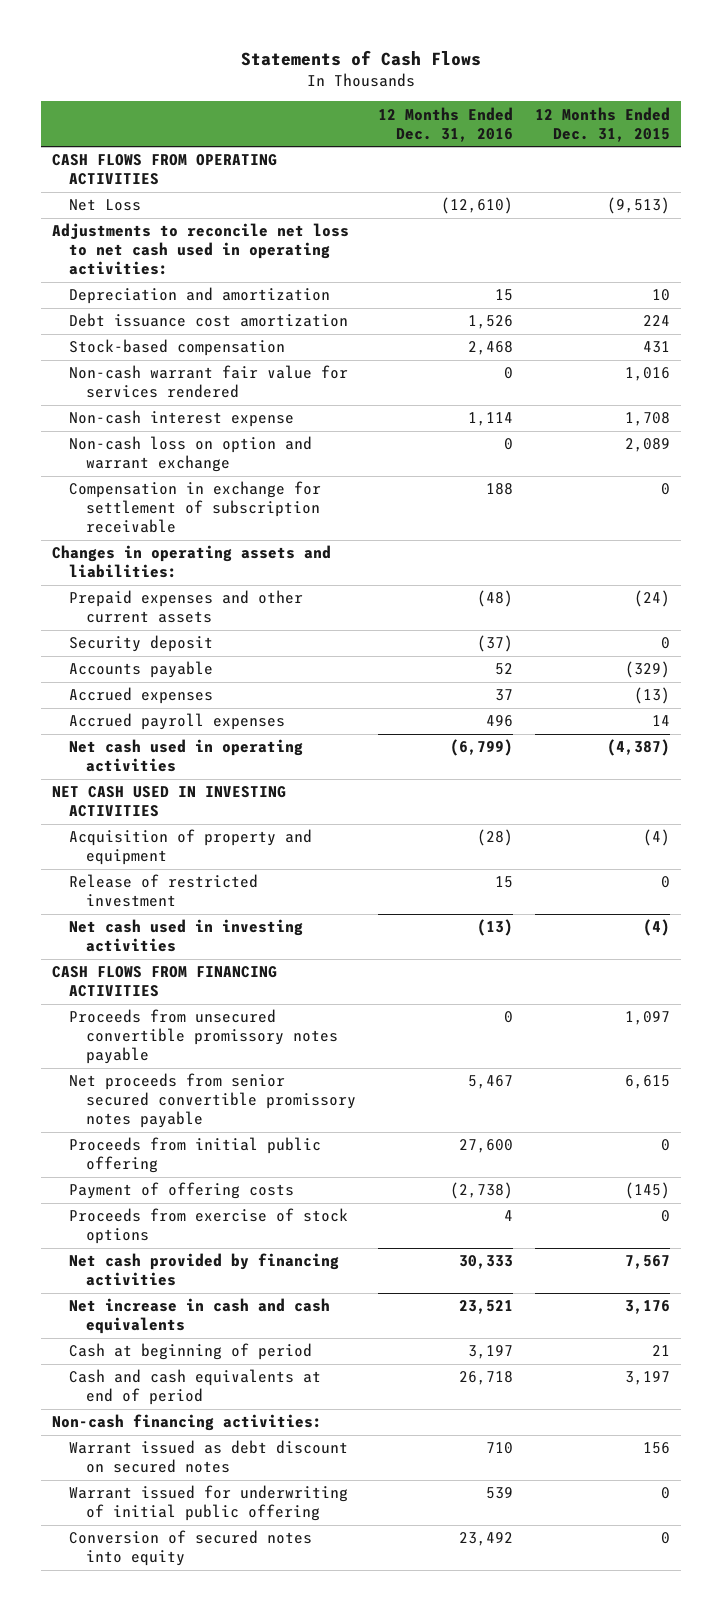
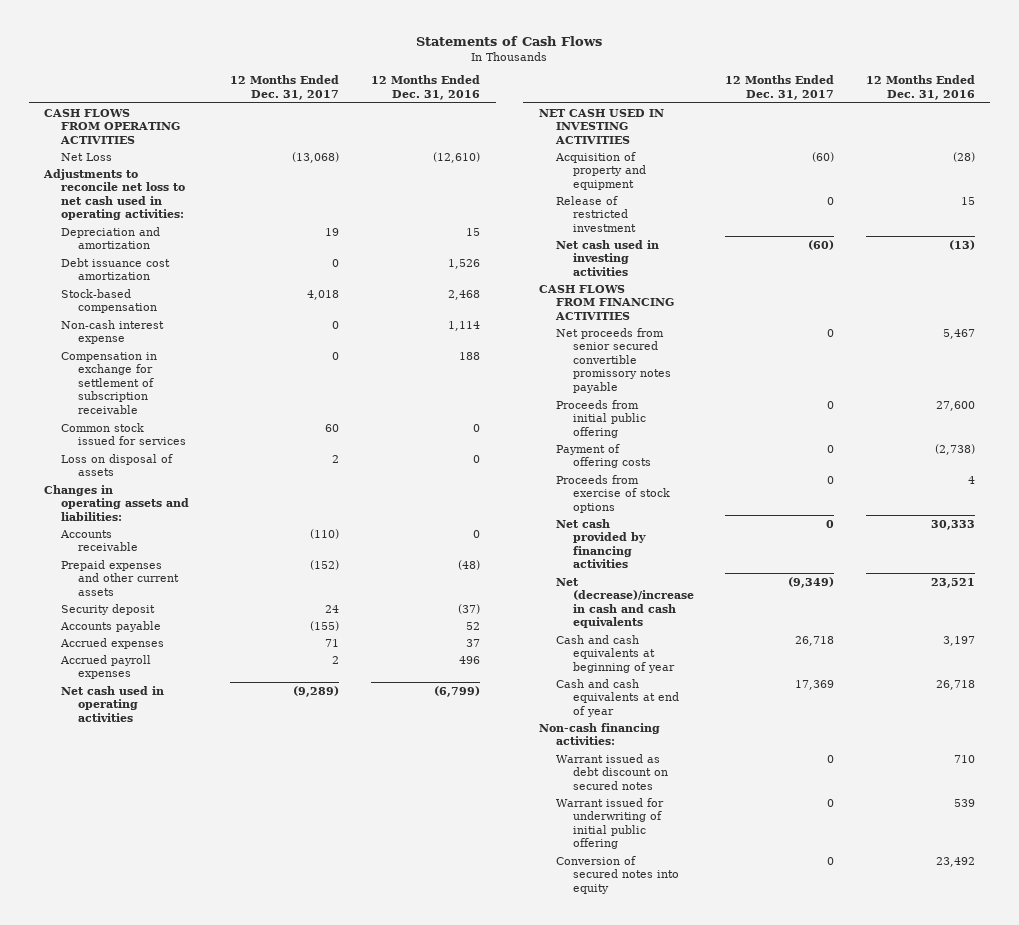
- | 12 Months Ended Dec. 31, 2016 | 12 Months Ended Dec. 31, 2015
+ | 12 Months Ended Dec. 31, 2017 | 12 Months Ended Dec. 31, 2016
- Non-cash warrant fair value for services rendered | 0 | 1,016
- Non-cash loss on option and warrant exchange | 0 | 2,089
+ Common stock issued for services | 60 | 0
+ Loss on disposal of assets | 2 | 0
+ Accounts receivable | (110) | 0
- Proceeds from unsecured convertible promissory notes payable | 0 | 1,097
- Net increase in cash and cash equivalents | 23,521 | 3,176
- Cash at beginning of period | 3,197 | 21
- Cash and cash equivalents at end of period | 26,718 | 3,197
+ Net (decrease)/increase in cash and cash equivalents | (9,349) | 23,521
+ Cash and cash equivalents at beginning of year | 26,718 | 3,197
+ Cash and cash equivalents at end of year | 17,369 | 26,718

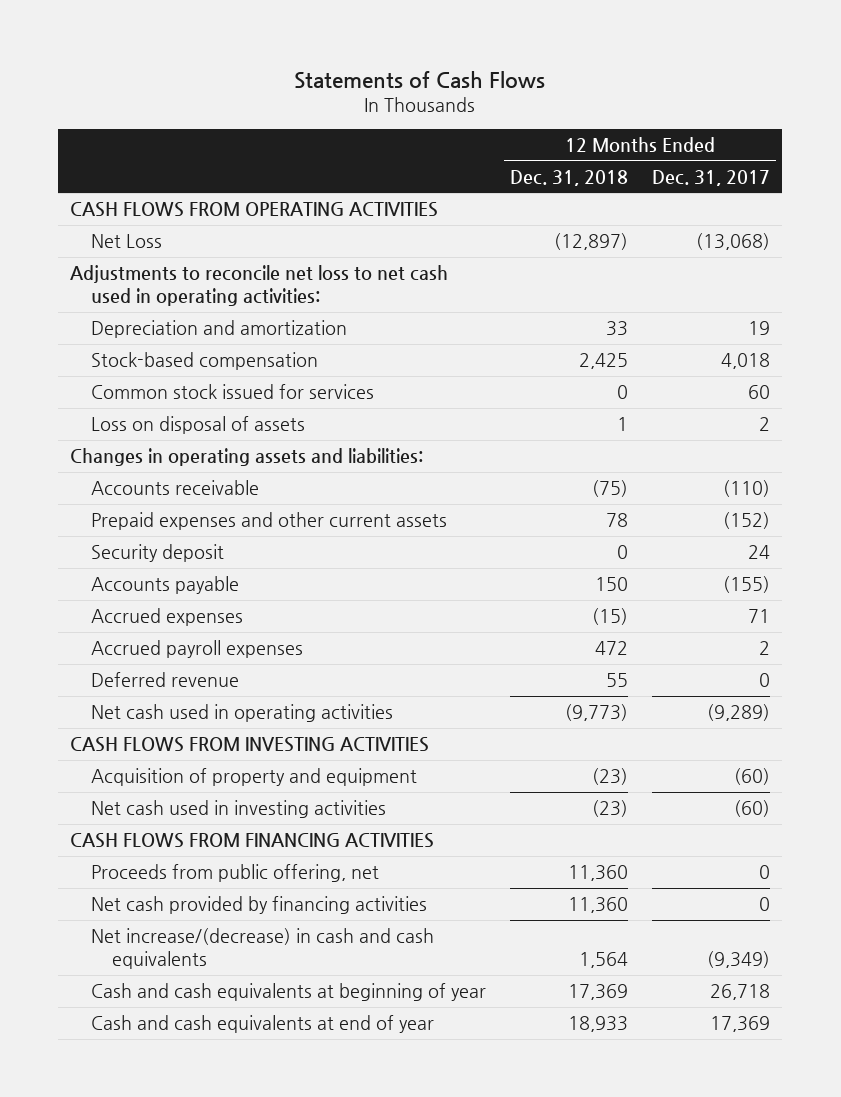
- | 12 Months Ended Dec. 31, 2017 | 12 Months Ended Dec. 31, 2016
+ | 12 Months Ended Dec. 31, 2018 | 12 Months Ended Dec. 31, 2017
- Debt issuance cost amortization | 0 | 1,526
- Non-cash interest expense | 0 | 1,114
- Compensation in exchange for settlement of subscription receivable | 0 | 188
+ Deferred revenue | 55 | 0
- NET CASH USED IN INVESTING ACTIVITIES
+ CASH FLOWS FROM INVESTING ACTIVITIES
- Release of restricted investment | 0 | 15
- Net proceeds from senior secured convertible promissory notes payable | 0 | 5,467
- Proceeds from initial public offering | 0 | 27,600
- Payment of offering costs | 0 | (2,738)
- Proceeds from exercise of stock options | 0 | 4
+ Proceeds from public offering, net | 11,360 | 0
- Net (decrease)/increase in cash and cash equivalents | (9,349) | 23,521
+ Net increase/(decrease) in cash and cash equivalents | 1,564 | (9,349)
- Non-cash financing activities:
- Warrant issued as debt discount on secured notes | 0 | 710
- Warrant issued for underwriting of initial public offering | 0 | 539
- Conversion of secured notes into equity | 0 | 23,492

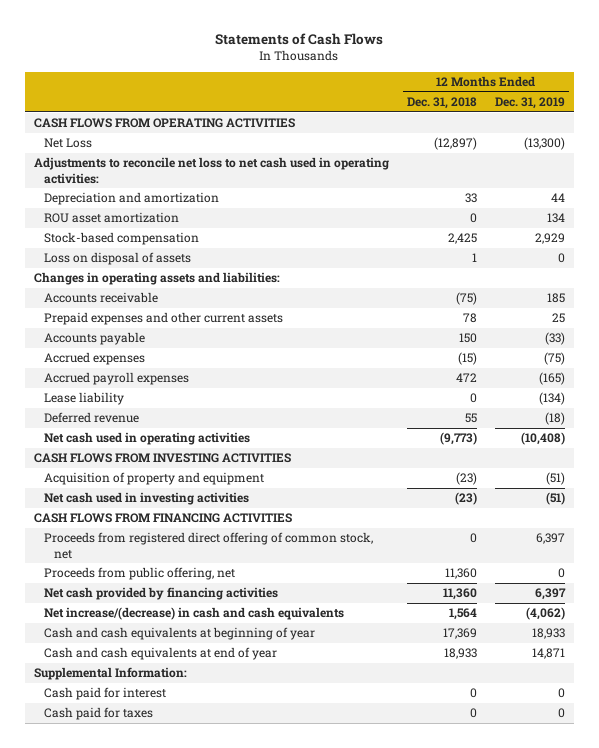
- | 12 Months Ended Dec. 31, 2018 | 12 Months Ended Dec. 31, 2017
+ | 12 Months Ended Dec. 31, 2018 | 12 Months Ended Dec. 31, 2019
+ ROU asset amortization | 0 | 134
- Common stock issued for services | 0 | 60
- Security deposit | 0 | 24
+ Lease liability | 0 | (134)
+ Proceeds from registered direct offering of common stock, net | 0 | 6,397
+ Supplemental Information:
+ Cash paid for interest | 0 | 0
+ Cash paid for taxes | 0 | 0

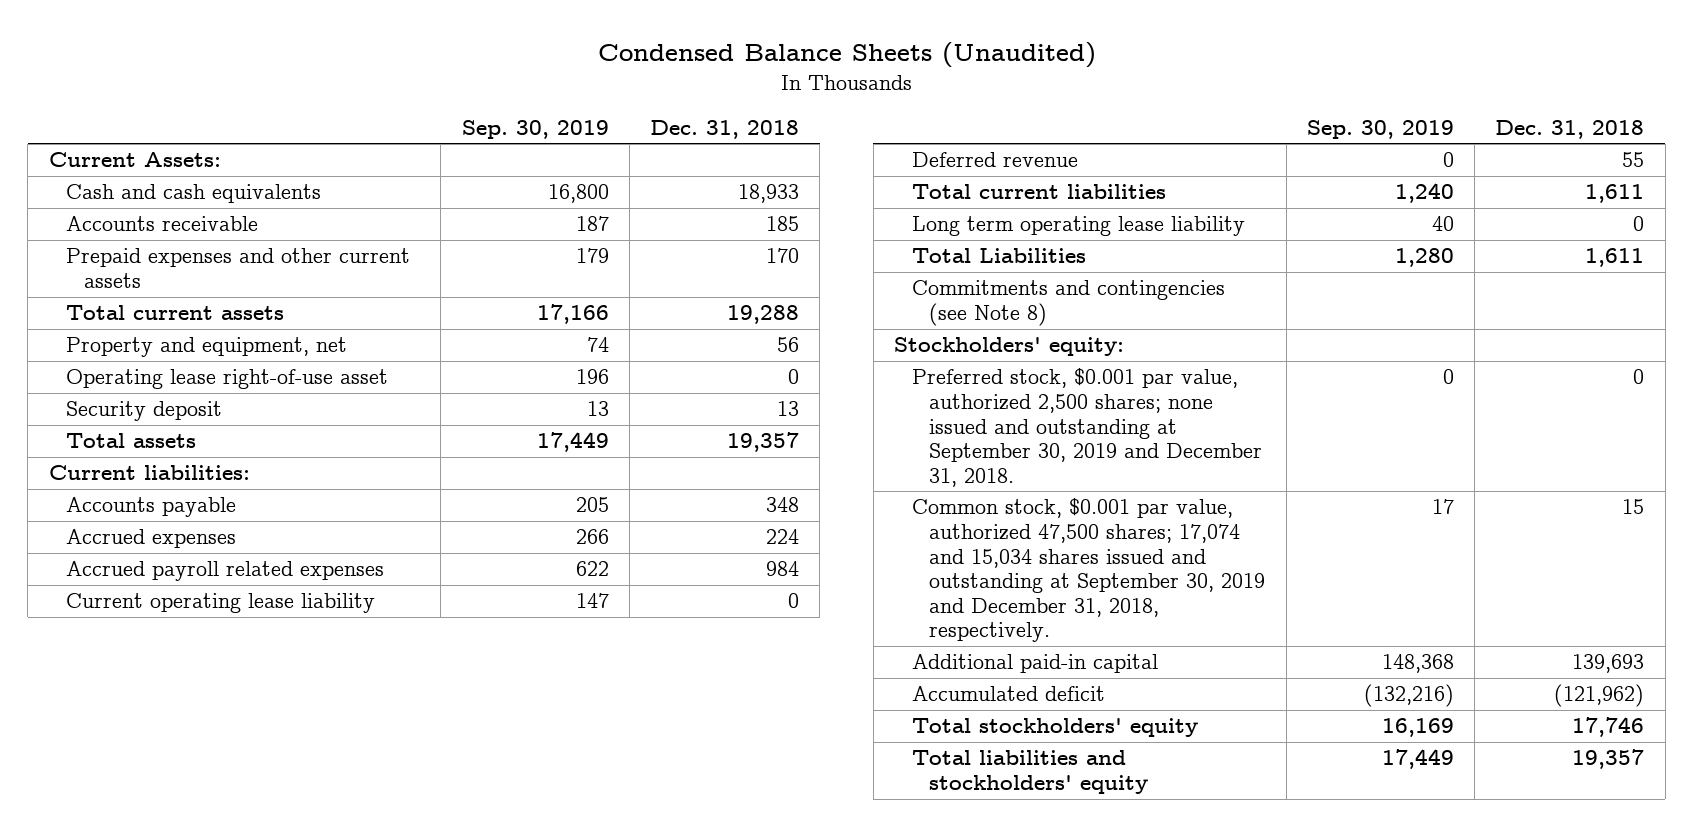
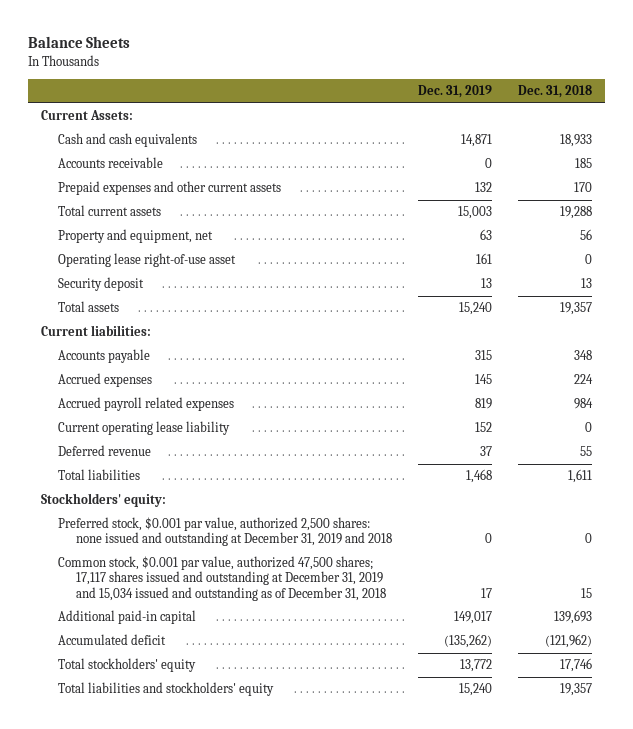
- Condensed Balance Sheets (Unaudited)
+ Balance Sheets
- | Sep. 30, 2019 | Dec. 31, 2018
+ | Dec. 31, 2019 | Dec. 31, 2018
- Total current liabilities | 1,240 | 1,611
- Long term operating lease liability | 40 | 0
- Total Liabilities | 1,280 | 1,611
- Commitments and contingencies (see Note 8)
+ Total liabilities | 1,468 | 1,611
- Preferred stock, $0.001 par value, authorized 2,500 shares; none issued and outstanding at September 30, 2019 and December 31, 2018. | 0 | 0
- Common stock, $0.001 par value, authorized 47,500 shares; 17,074 and 15,034 shares issued and outstanding at September 30, 2019 and December 31, 2018, respectively. | 17 | 15
+ Preferred stock, $0.001 par value, authorized 2,500 shares: none issued and outstanding at December 31, 2019 and 2018 | 0 | 0
+ Common stock, $0.001 par value, authorized 47,500 shares; 17,117 shares issued and outstanding at December 31, 2019 and 15,034 issued and outstanding as of December 31, 2018 | 17 | 15

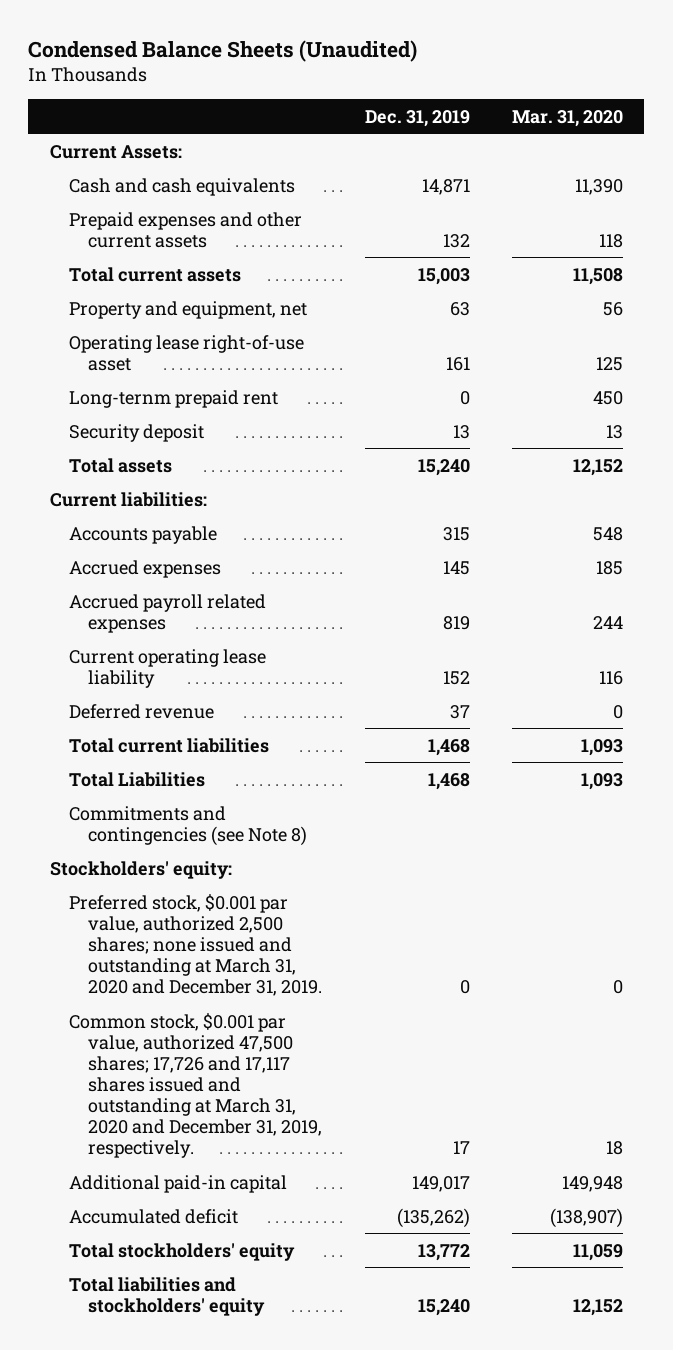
- Balance Sheets
+ Condensed Balance Sheets (Unaudited)
- | Dec. 31, 2019 | Dec. 31, 2018
+ | Dec. 31, 2019 | Mar. 31, 2020
- Accounts receivable | 0 | 185
+ Long-ternm prepaid rent | 0 | 450
- Total liabilities | 1,468 | 1,611
+ Total current liabilities | 1,468 | 1,093
+ Total Liabilities | 1,468 | 1,093
+ Commitments and contingencies (see Note 8)
- Preferred stock, $0.001 par value, authorized 2,500 shares: none issued and outstanding at December 31, 2019 and 2018 | 0 | 0
- Common stock, $0.001 par value, authorized 47,500 shares; 17,117 shares issued and outstanding at December 31, 2019 and 15,034 issued and outstanding as of December 31, 2018 | 17 | 15
+ Preferred stock, $0.001 par value, authorized 2,500 shares; none issued and outstanding at March 31, 2020 and December 31, 2019. | 0 | 0
+ Common stock, $0.001 par value, authorized 47,500 shares; 17,726 and 17,117 shares issued and outstanding at March 31, 2020 and December 31, 2019, respectively. | 17 | 18

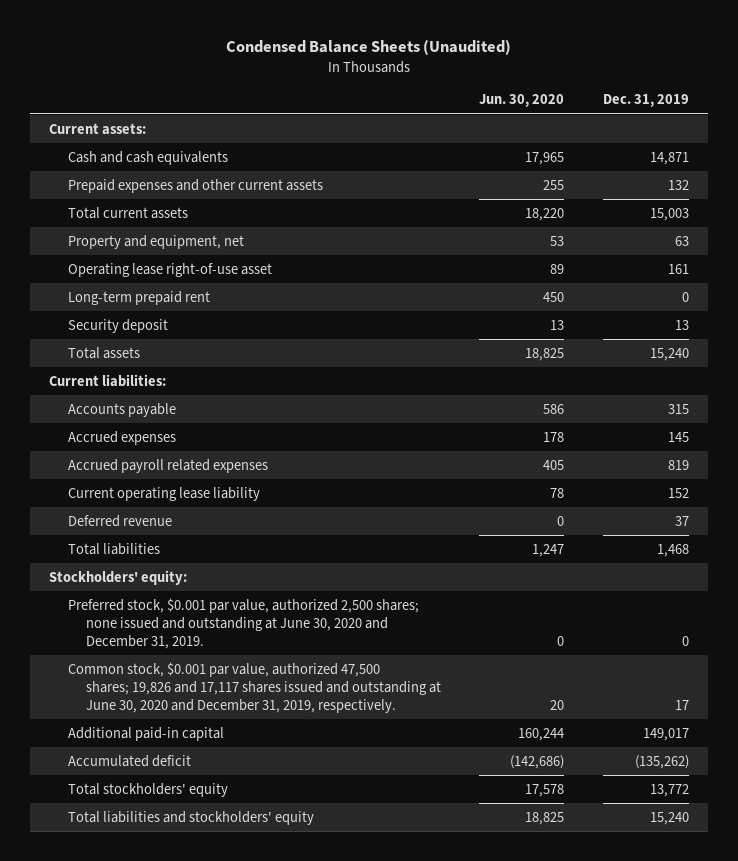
- | Dec. 31, 2019 | Mar. 31, 2020
+ | Jun. 30, 2020 | Dec. 31, 2019
- Current Assets:
+ Current assets:
- Long-ternm prepaid rent | 0 | 450
+ Long-term prepaid rent | 450 | 0
- Total current liabilities | 1,468 | 1,093
- Total Liabilities | 1,468 | 1,093
- Commitments and contingencies (see Note 8)
+ Total liabilities | 1,247 | 1,468
- Preferred stock, $0.001 par value, authorized 2,500 shares; none issued and outstanding at March 31, 2020 and December 31, 2019. | 0 | 0
- Common stock, $0.001 par value, authorized 47,500 shares; 17,726 and 17,117 shares issued and outstanding at March 31, 2020 and December 31, 2019, respectively. | 17 | 18
+ Preferred stock, $0.001 par value, authorized 2,500 shares; none issued and outstanding at June 30, 2020 and December 31, 2019. | 0 | 0
+ Common stock, $0.001 par value, authorized 47,500 shares; 19,826 and 17,117 shares issued and outstanding at June 30, 2020 and December 31, 2019, respectively. | 20 | 17

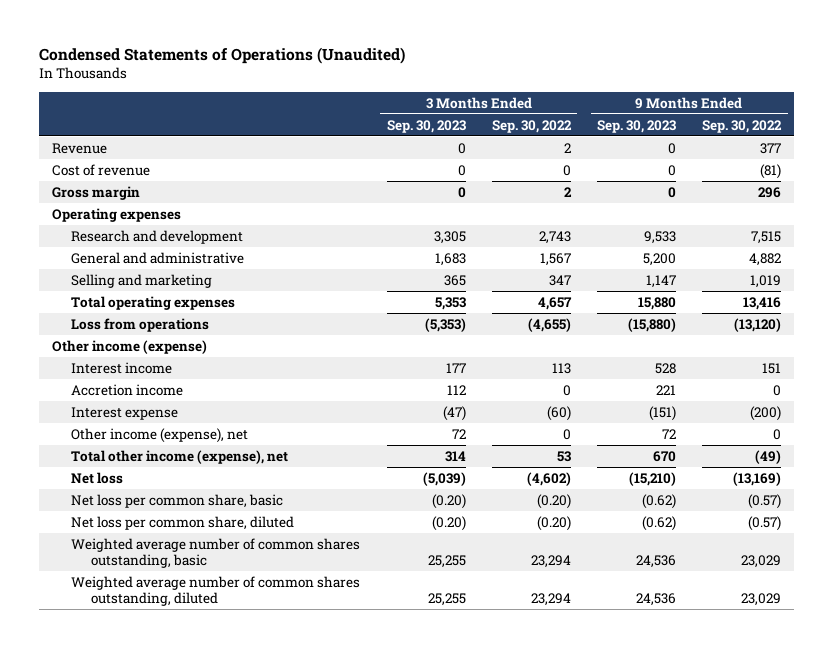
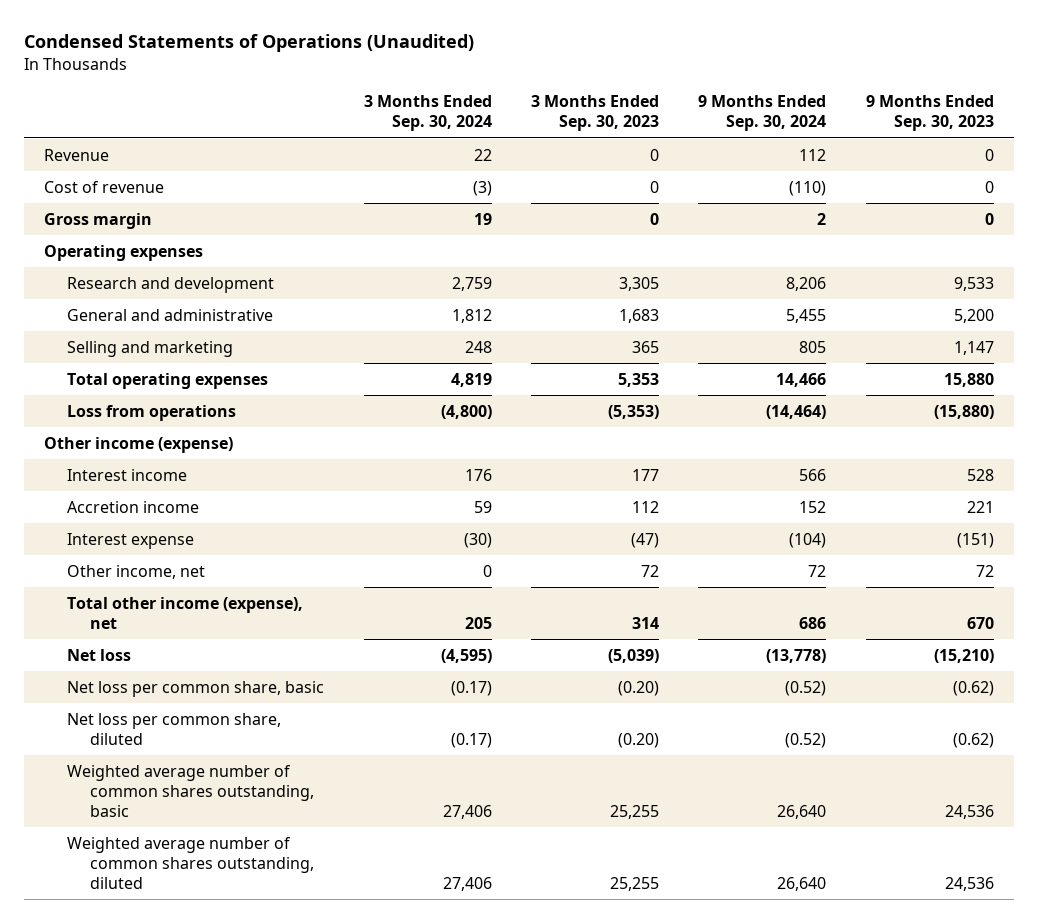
- | 3 Months Ended Sep. 30, 2023 | 3 Months Ended Sep. 30, 2022 | 9 Months Ended Sep. 30, 2023 | 9 Months Ended Sep. 30, 2022
+ | 3 Months Ended Sep. 30, 2024 | 3 Months Ended Sep. 30, 2023 | 9 Months Ended Sep. 30, 2024 | 9 Months Ended Sep. 30, 2023
- Other income (expense), net | 72 | 0 | 72 | 0
+ Other income, net | 0 | 72 | 72 | 72

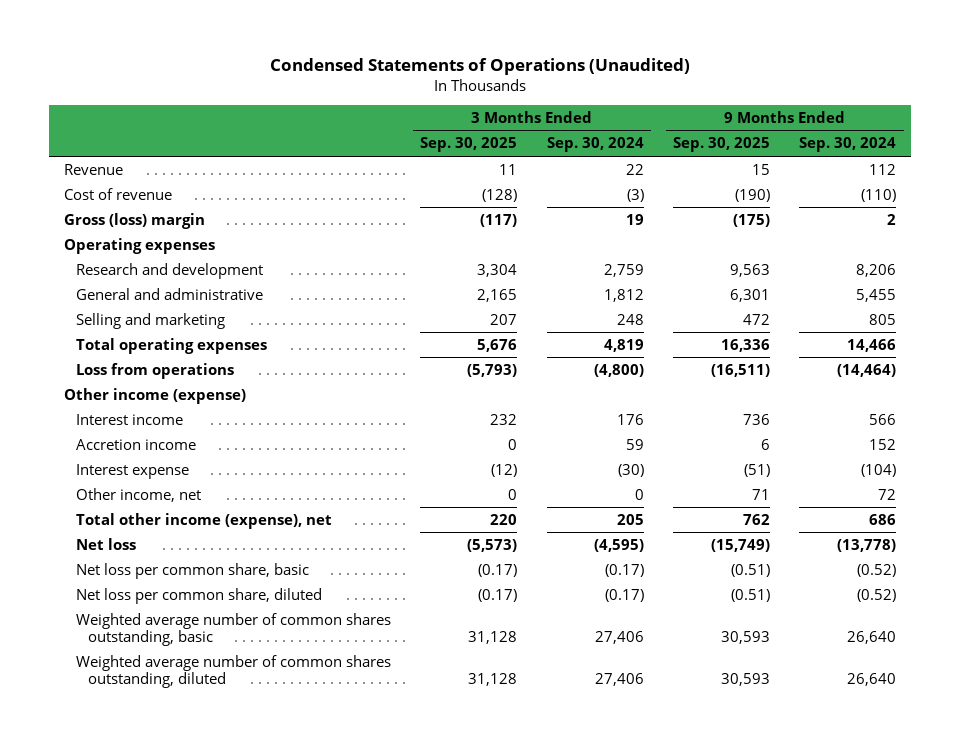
- | 3 Months Ended Sep. 30, 2024 | 3 Months Ended Sep. 30, 2023 | 9 Months Ended Sep. 30, 2024 | 9 Months Ended Sep. 30, 2023
+ | 3 Months Ended Sep. 30, 2025 | 3 Months Ended Sep. 30, 2024 | 9 Months Ended Sep. 30, 2025 | 9 Months Ended Sep. 30, 2024
- Gross margin | 19 | 0 | 2 | 0
+ Gross (loss) margin | (117) | 19 | (175) | 2

